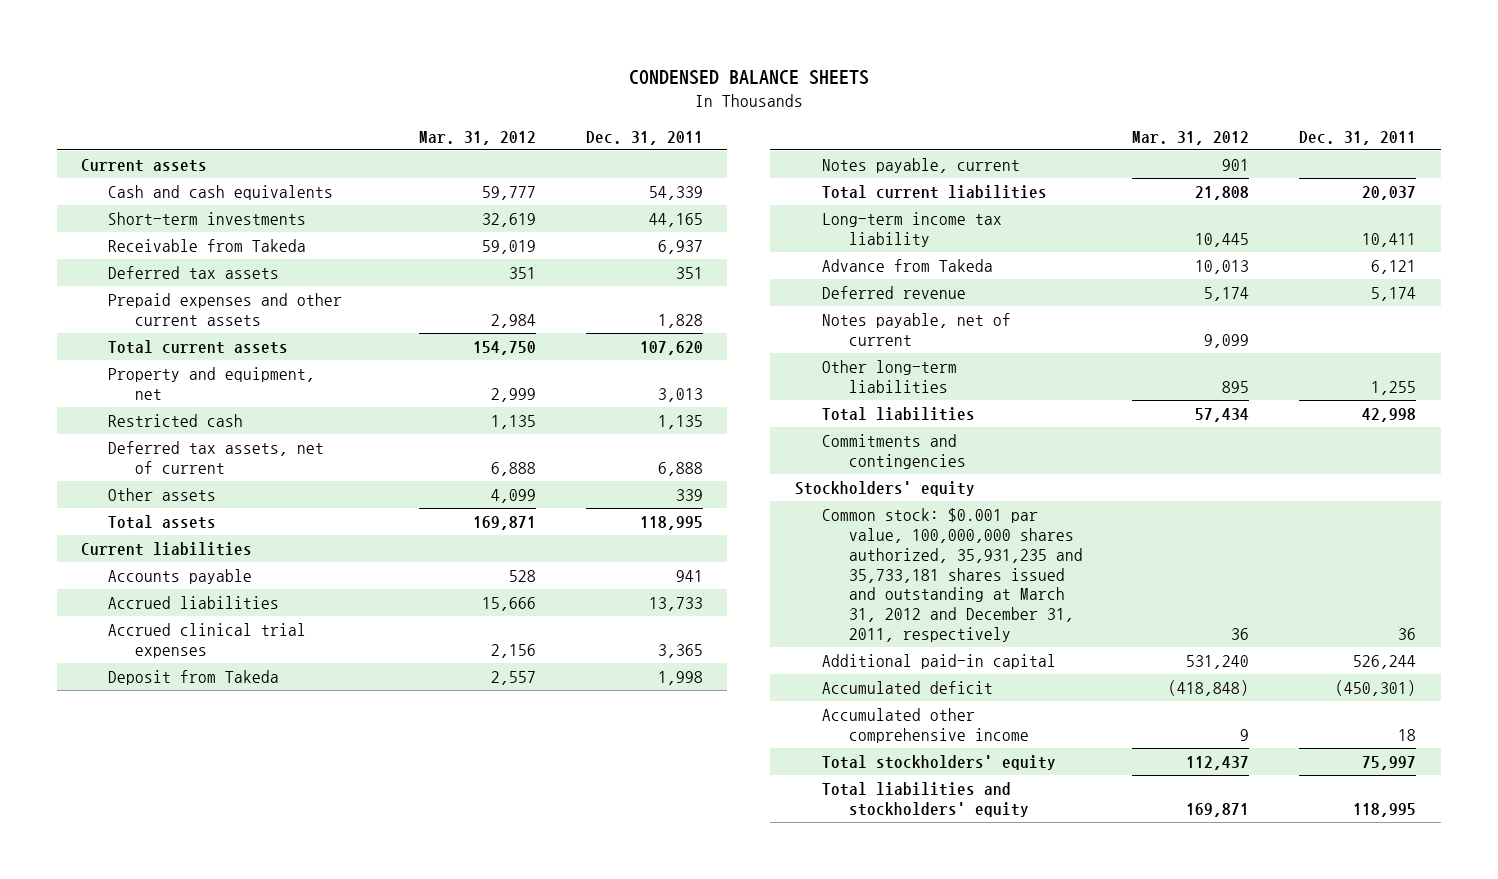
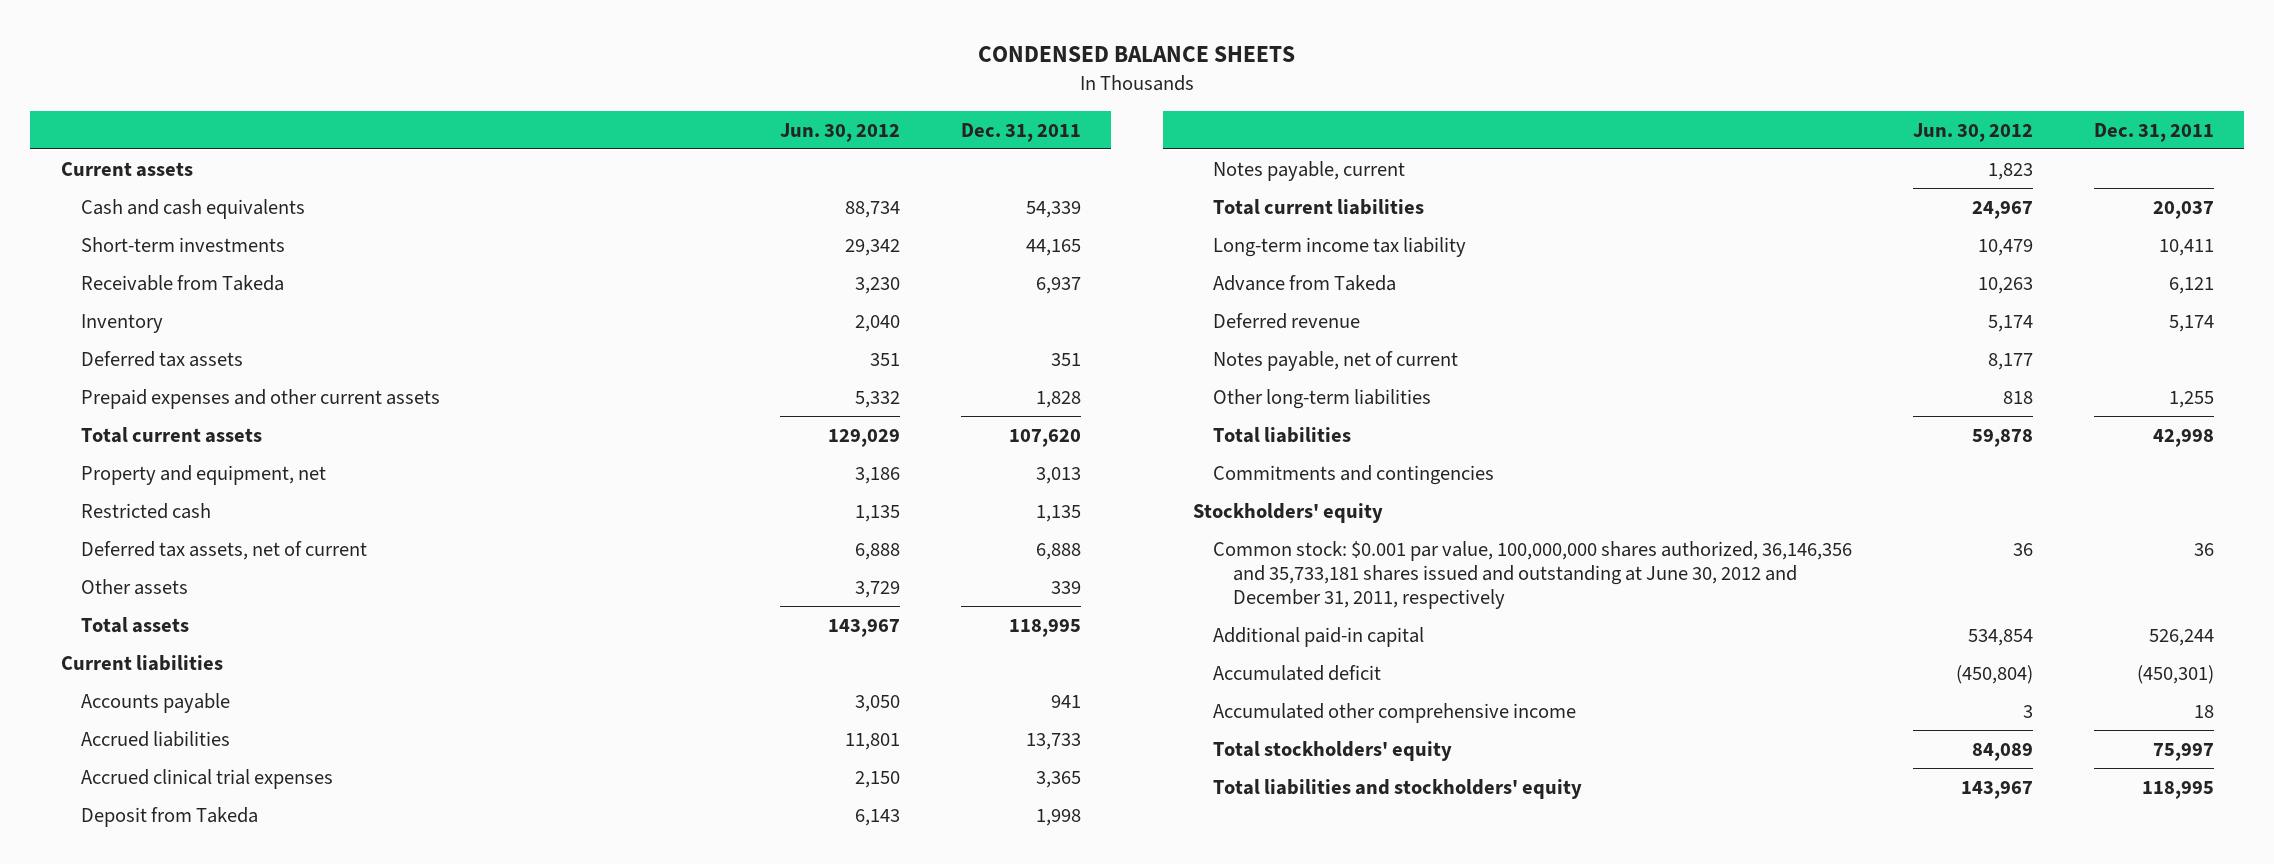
- | Mar. 31, 2012 | Dec. 31, 2011
+ | Jun. 30, 2012 | Dec. 31, 2011
+ Inventory | 2,040 |
- Common stock: $0.001 par value, 100,000,000 shares authorized, 35,931,235 and 35,733,181 shares issued and outstanding at March 31, 2012 and December 31, 2011, respectively | 36 | 36
+ Common stock: $0.001 par value, 100,000,000 shares authorized, 36,146,356 and 35,733,181 shares issued and outstanding at June 30, 2012 and December 31, 2011, respectively | 36 | 36

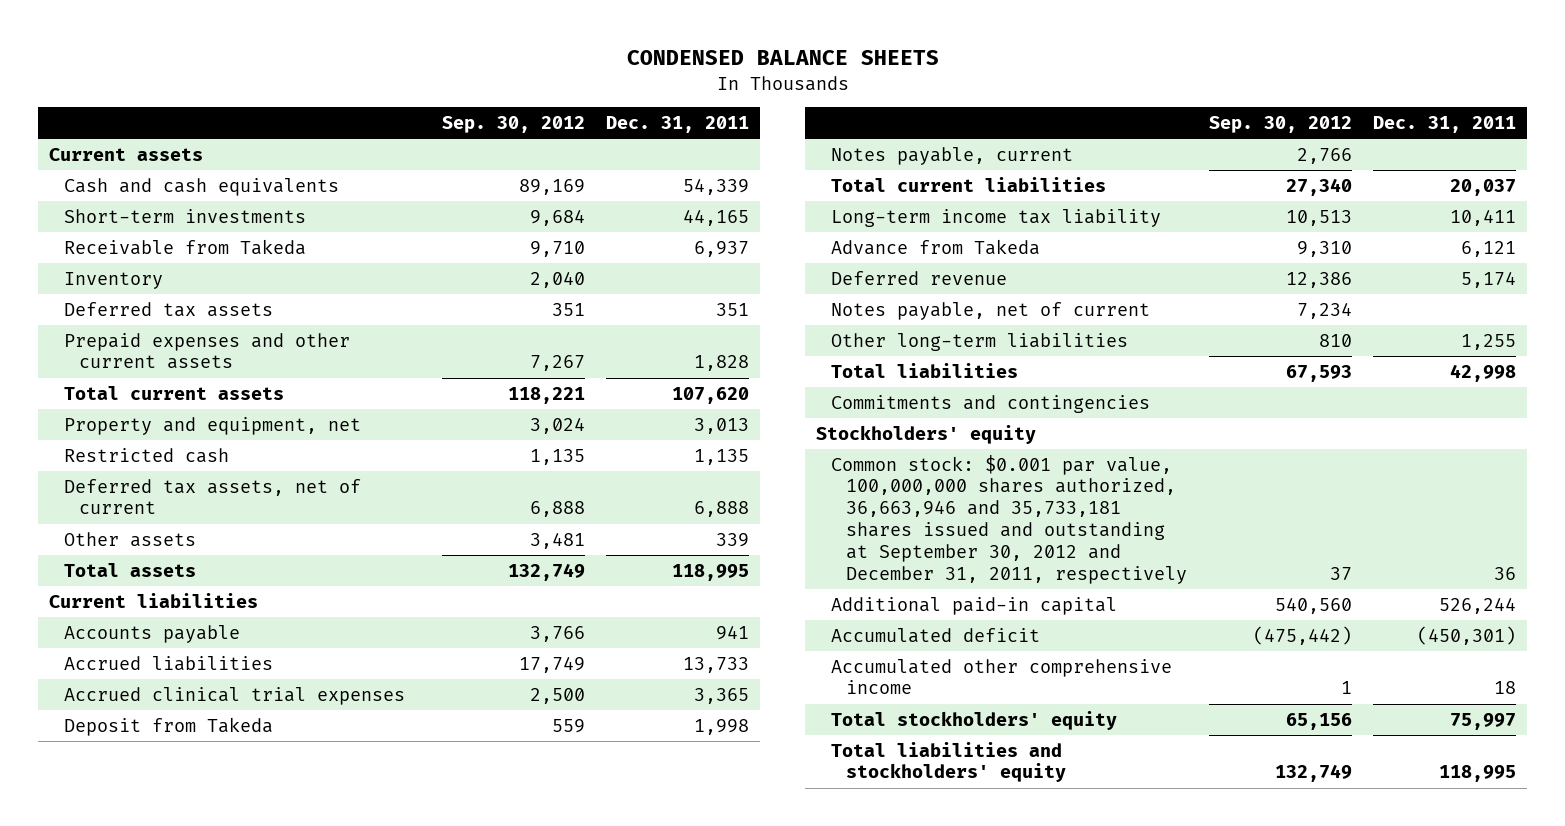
- | Jun. 30, 2012 | Dec. 31, 2011
+ | Sep. 30, 2012 | Dec. 31, 2011
- Common stock: $0.001 par value, 100,000,000 shares authorized, 36,146,356 and 35,733,181 shares issued and outstanding at June 30, 2012 and December 31, 2011, respectively | 36 | 36
+ Common stock: $0.001 par value, 100,000,000 shares authorized, 36,663,946 and 35,733,181 shares issued and outstanding at September 30, 2012 and December 31, 2011, respectively | 37 | 36

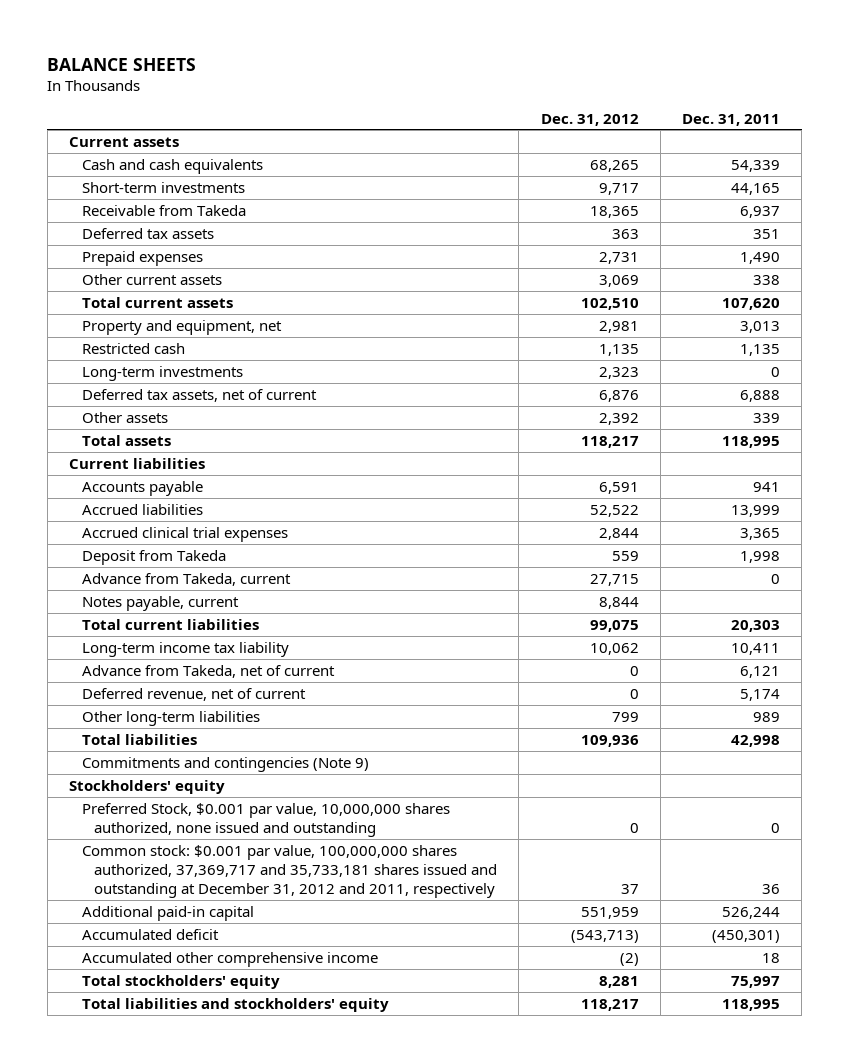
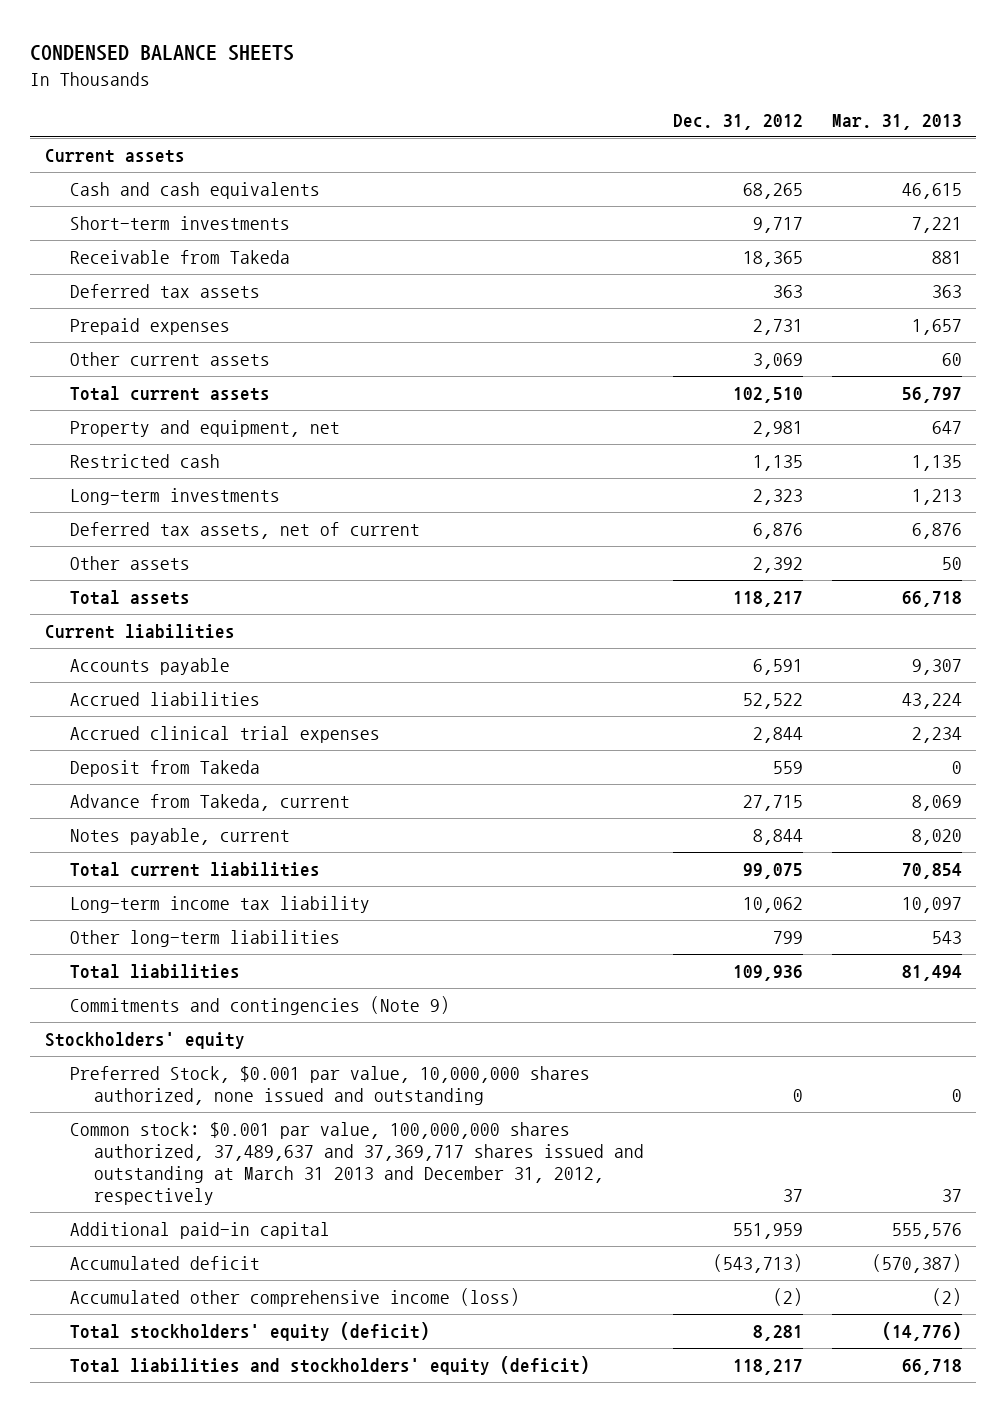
- BALANCE SHEETS
+ CONDENSED BALANCE SHEETS
- | Dec. 31, 2012 | Dec. 31, 2011
+ | Dec. 31, 2012 | Mar. 31, 2013
- Advance from Takeda, net of current | 0 | 6,121
- Deferred revenue, net of current | 0 | 5,174
- Common stock: $0.001 par value, 100,000,000 shares authorized, 37,369,717 and 35,733,181 shares issued and outstanding at December 31, 2012 and 2011, respectively | 37 | 36
+ Common stock: $0.001 par value, 100,000,000 shares authorized, 37,489,637 and 37,369,717 shares issued and outstanding at March 31 2013 and December 31, 2012, respectively | 37 | 37
- Accumulated other comprehensive income | (2) | 18
- Total stockholders' equity | 8,281 | 75,997
- Total liabilities and stockholders' equity | 118,217 | 118,995
+ Accumulated other comprehensive income (loss) | (2) | (2)
+ Total stockholders' equity (deficit) | 8,281 | (14,776)
+ Total liabilities and stockholders' equity (deficit) | 118,217 | 66,718

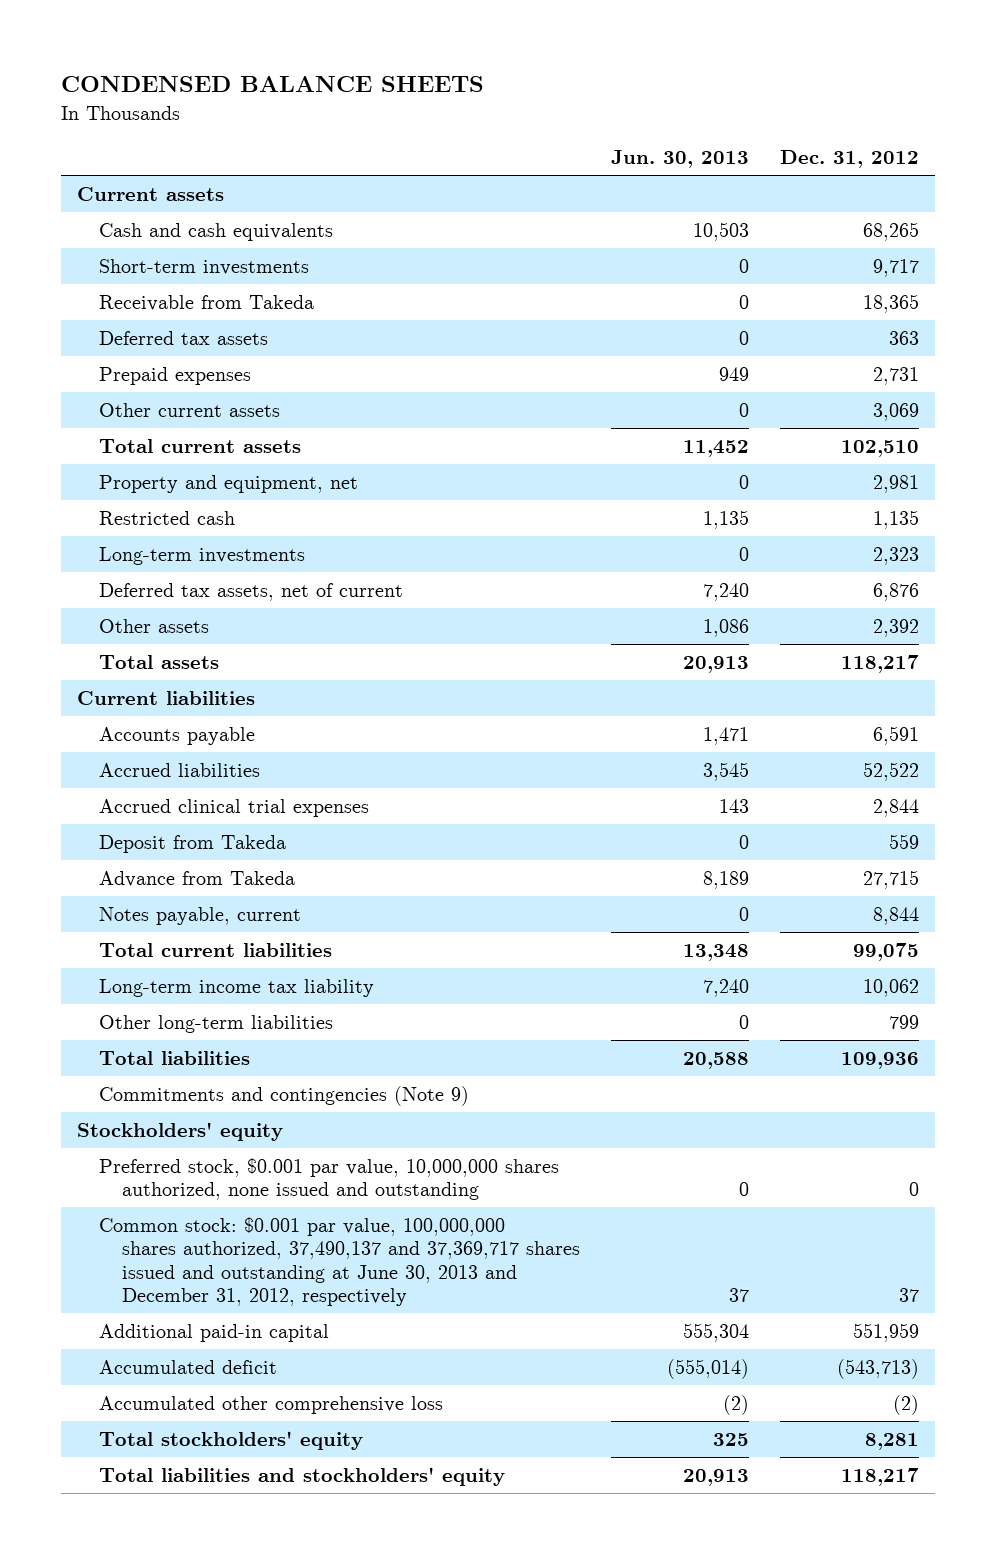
- | Dec. 31, 2012 | Mar. 31, 2013
+ | Jun. 30, 2013 | Dec. 31, 2012
- Advance from Takeda, current | 27,715 | 8,069
+ Advance from Takeda | 8,189 | 27,715
- Preferred Stock, $0.001 par value, 10,000,000 shares authorized, none issued and outstanding | 0 | 0
- Common stock: $0.001 par value, 100,000,000 shares authorized, 37,489,637 and 37,369,717 shares issued and outstanding at March 31 2013 and December 31, 2012, respectively | 37 | 37
+ Preferred stock, $0.001 par value, 10,000,000 shares authorized, none issued and outstanding | 0 | 0
+ Common stock: $0.001 par value, 100,000,000 shares authorized, 37,490,137 and 37,369,717 shares issued and outstanding at June 30, 2013 and December 31, 2012, respectively | 37 | 37
- Accumulated other comprehensive income (loss) | (2) | (2)
- Total stockholders' equity (deficit) | 8,281 | (14,776)
- Total liabilities and stockholders' equity (deficit) | 118,217 | 66,718
+ Accumulated other comprehensive loss | (2) | (2)
+ Total stockholders' equity | 325 | 8,281
+ Total liabilities and stockholders' equity | 20,913 | 118,217

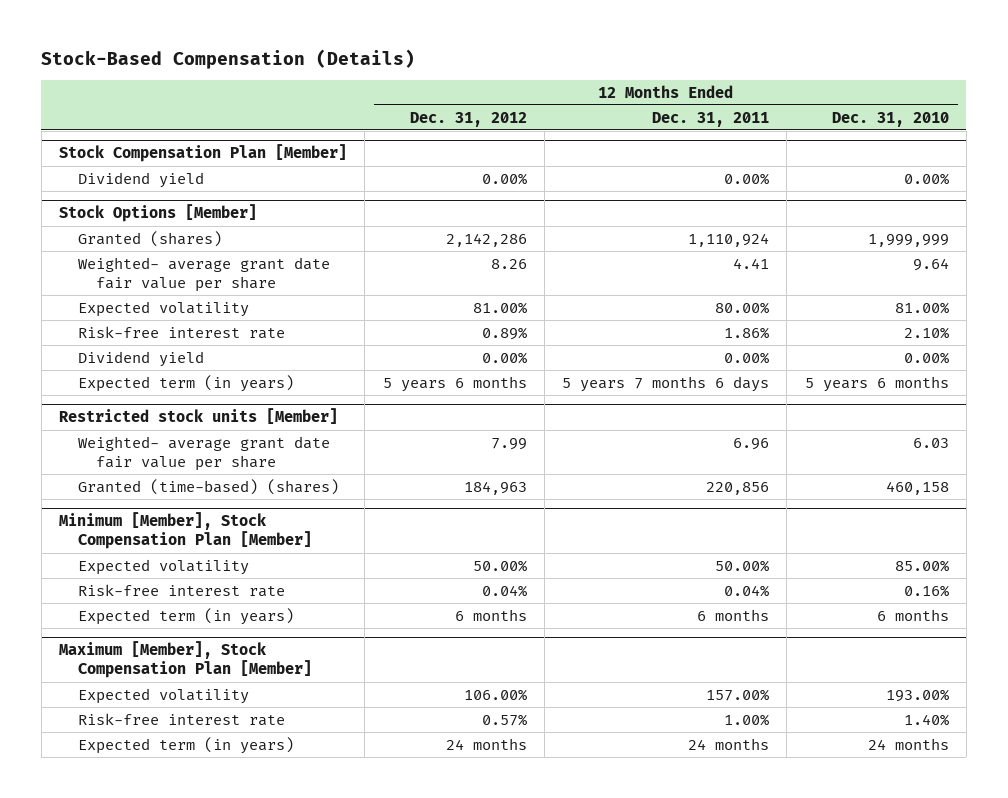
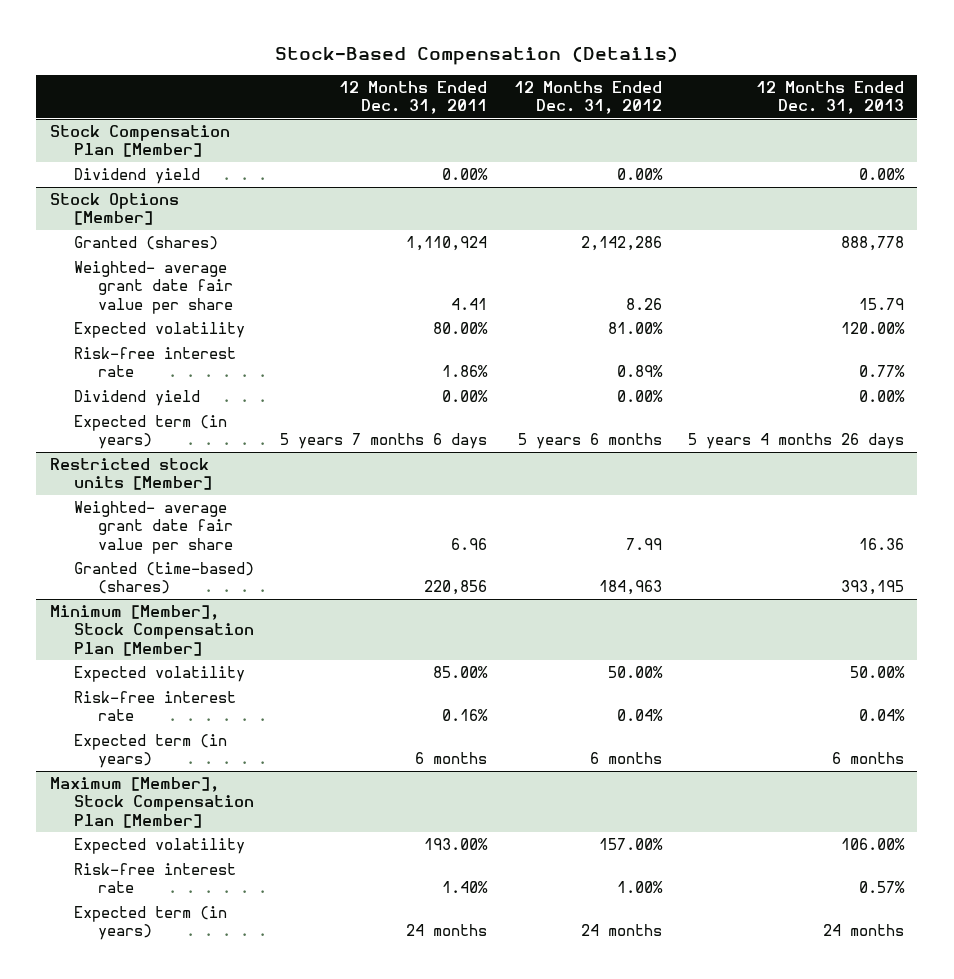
- | 12 Months Ended Dec. 31, 2012 | 12 Months Ended Dec. 31, 2011 | 12 Months Ended Dec. 31, 2010
+ | 12 Months Ended Dec. 31, 2011 | 12 Months Ended Dec. 31, 2012 | 12 Months Ended Dec. 31, 2013
@ Minimum [Member], Stock Compensation Plan [Member]
- Expected volatility | 50.00% | 50.00% | 85.00%
- Risk-free interest rate | 0.04% | 0.04% | 0.16%
+ Expected volatility | 85.00% | 50.00% | 50.00%
+ Risk-free interest rate | 0.16% | 0.04% | 0.04%
@ Maximum [Member], Stock Compensation Plan [Member]
- Expected volatility | 106.00% | 157.00% | 193.00%
- Risk-free interest rate | 0.57% | 1.00% | 1.40%
+ Expected volatility | 193.00% | 157.00% | 106.00%
+ Risk-free interest rate | 1.40% | 1.00% | 0.57%

